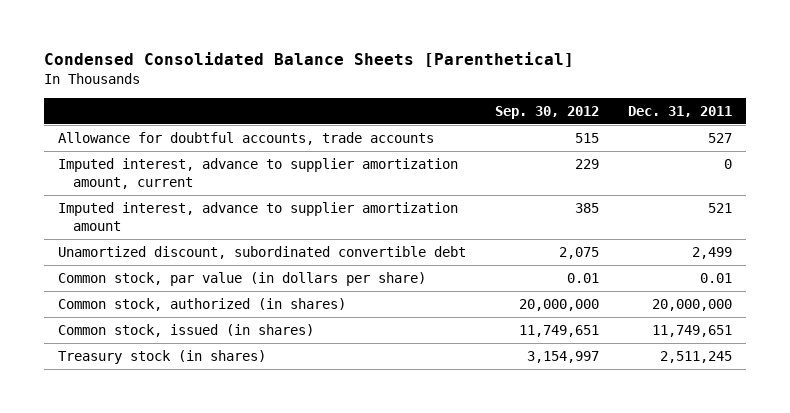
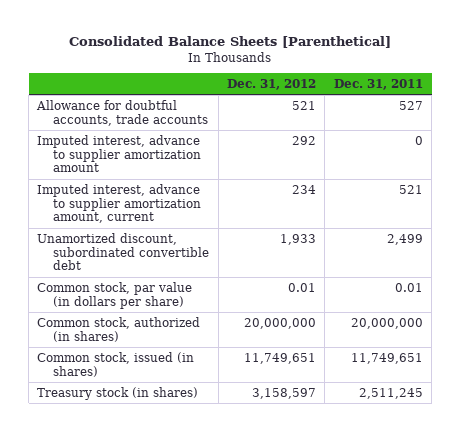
- Condensed Consolidated Balance Sheets [Parenthetical]
+ Consolidated Balance Sheets [Parenthetical]
- | Sep. 30, 2012 | Dec. 31, 2011
+ | Dec. 31, 2012 | Dec. 31, 2011
- Imputed interest, advance to supplier amortization amount, current | 229 | 0
- Imputed interest, advance to supplier amortization amount | 385 | 521
+ Imputed interest, advance to supplier amortization amount | 292 | 0
+ Imputed interest, advance to supplier amortization amount, current | 234 | 521

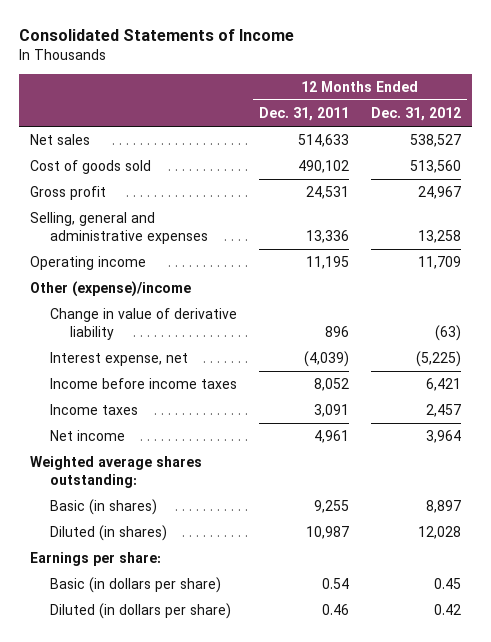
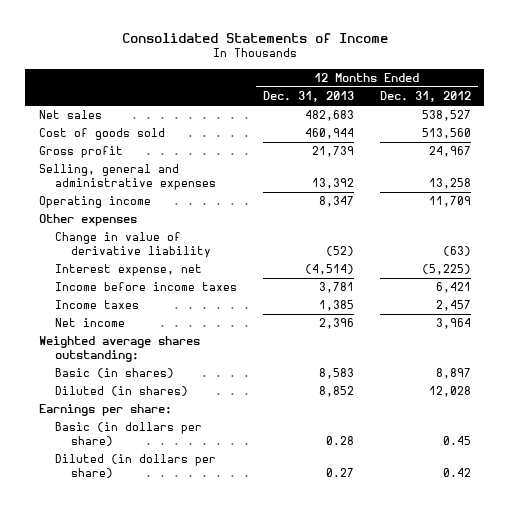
- | 12 Months Ended Dec. 31, 2011 | 12 Months Ended Dec. 31, 2012
+ | 12 Months Ended Dec. 31, 2013 | 12 Months Ended Dec. 31, 2012
- Other (expense)/income
+ Other expenses

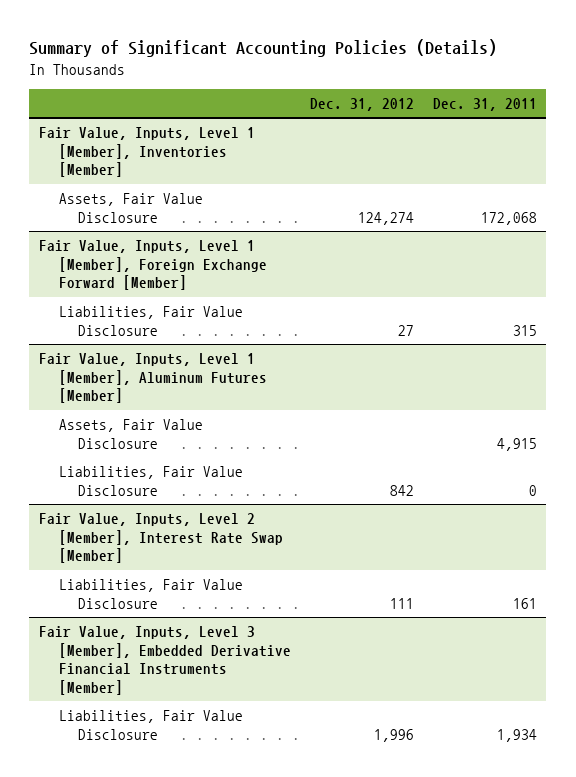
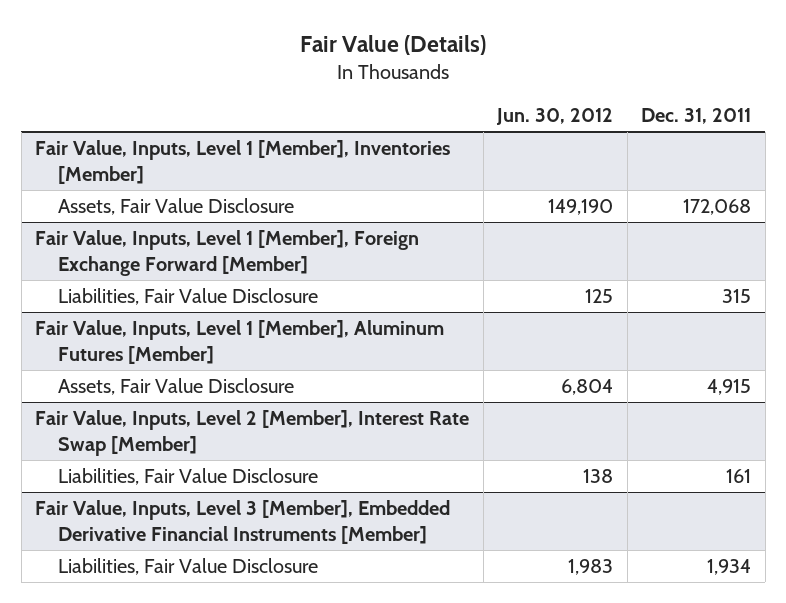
- Summary of Significant Accounting Policies (Details)
+ Fair Value (Details)
- | Dec. 31, 2012 | Dec. 31, 2011
+ | Jun. 30, 2012 | Dec. 31, 2011
@ Fair Value, Inputs, Level 1 [Member], Aluminum Futures [Member]
- Liabilities, Fair Value Disclosure | 842 | 0

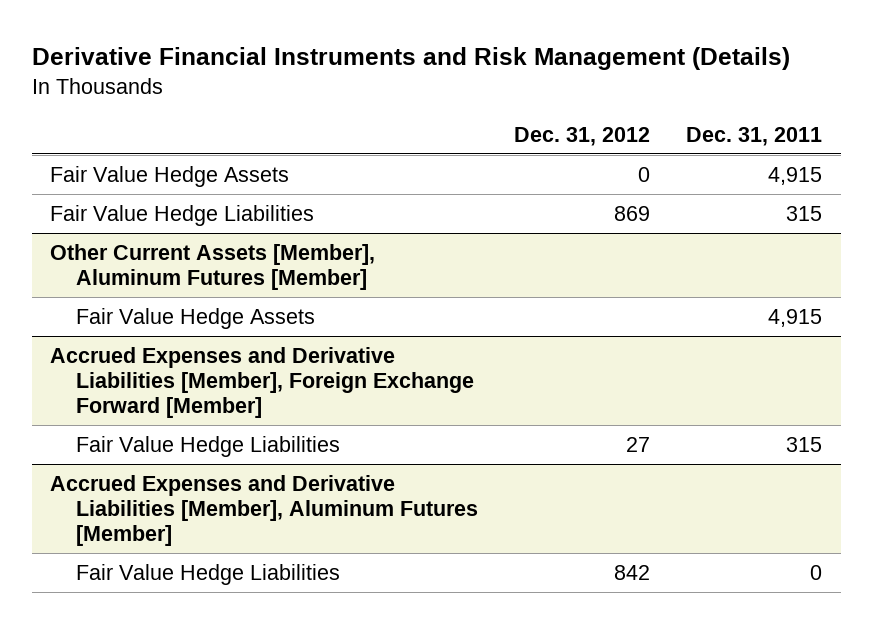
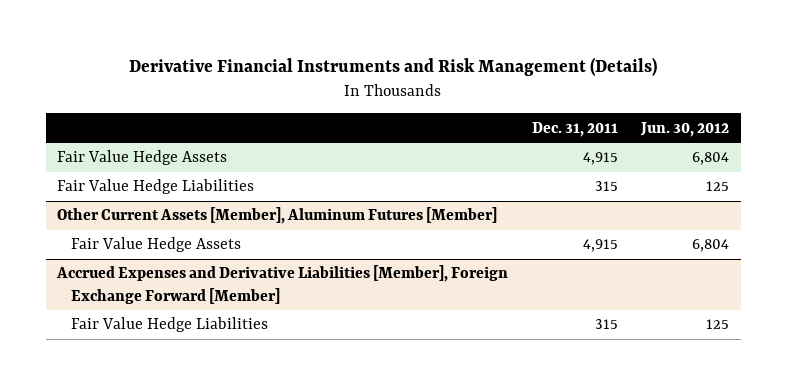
- | Dec. 31, 2012 | Dec. 31, 2011
+ | Dec. 31, 2011 | Jun. 30, 2012
- Accrued Expenses and Derivative Liabilities [Member], Aluminum Futures [Member]
- Fair Value Hedge Liabilities | 842 | 0

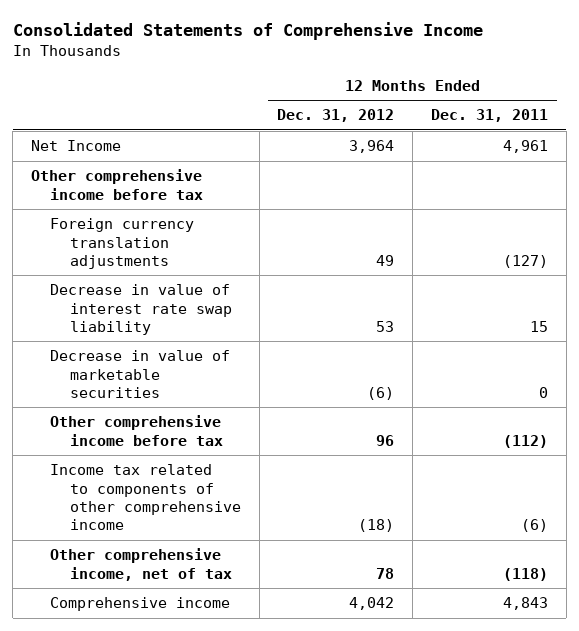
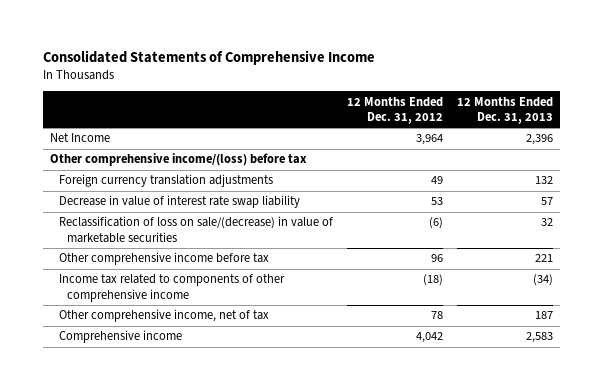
- | 12 Months Ended Dec. 31, 2012 | 12 Months Ended Dec. 31, 2011
+ | 12 Months Ended Dec. 31, 2012 | 12 Months Ended Dec. 31, 2013
- Other comprehensive income before tax
+ Other comprehensive income/(loss) before tax
- Decrease in value of marketable securities | (6) | 0
+ Reclassification of loss on sale/(decrease) in value of marketable securities | (6) | 32

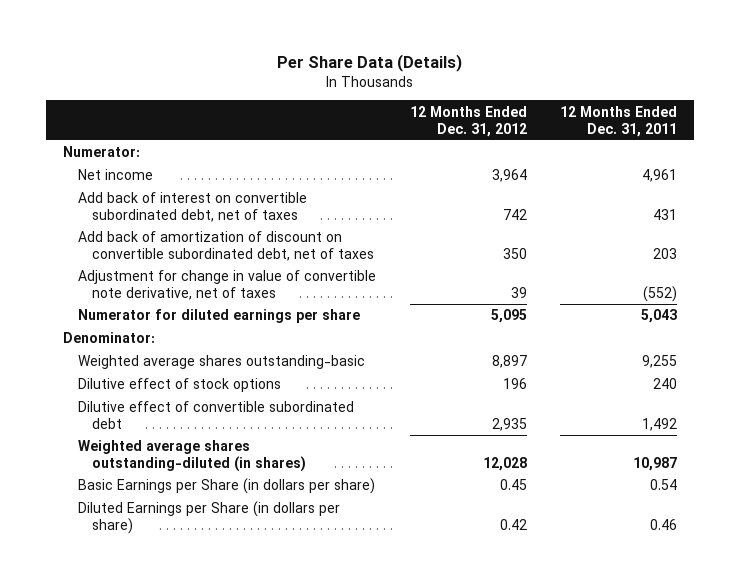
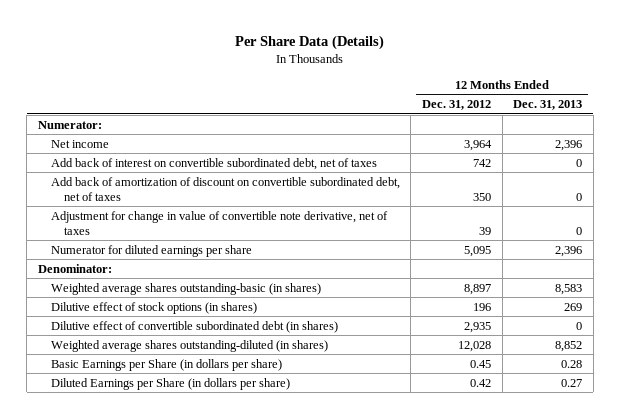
- | 12 Months Ended Dec. 31, 2012 | 12 Months Ended Dec. 31, 2011
+ | 12 Months Ended Dec. 31, 2012 | 12 Months Ended Dec. 31, 2013
- Weighted average shares outstanding-basic | 8,897 | 9,255
- Dilutive effect of stock options | 196 | 240
- Dilutive effect of convertible subordinated debt | 2,935 | 1,492
+ Weighted average shares outstanding-basic (in shares) | 8,897 | 8,583
+ Dilutive effect of stock options (in shares) | 196 | 269
+ Dilutive effect of convertible subordinated debt (in shares) | 2,935 | 0

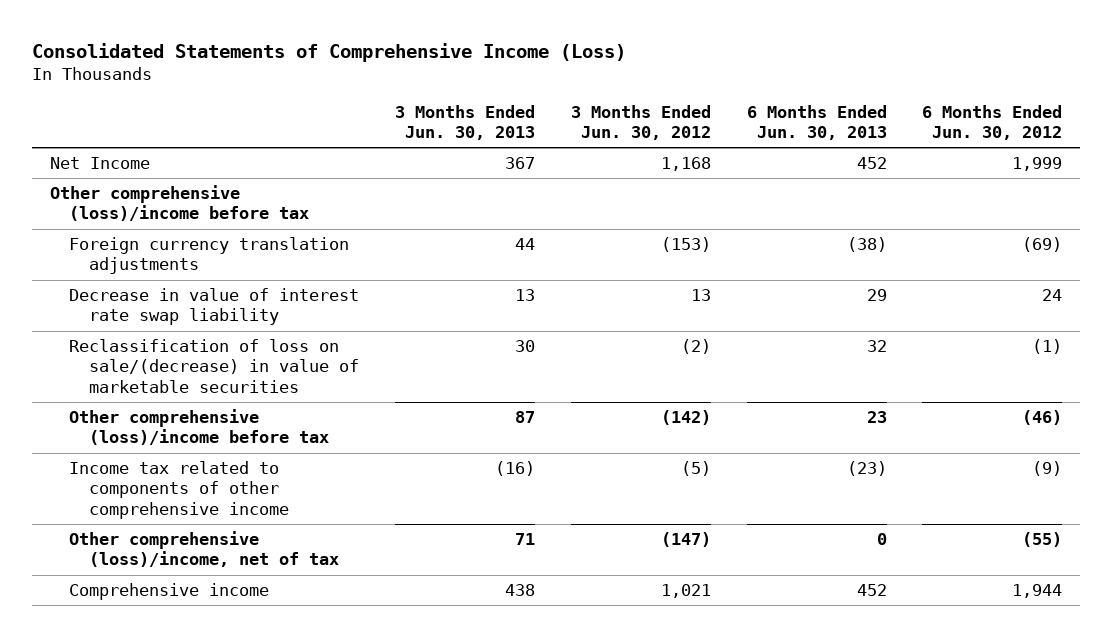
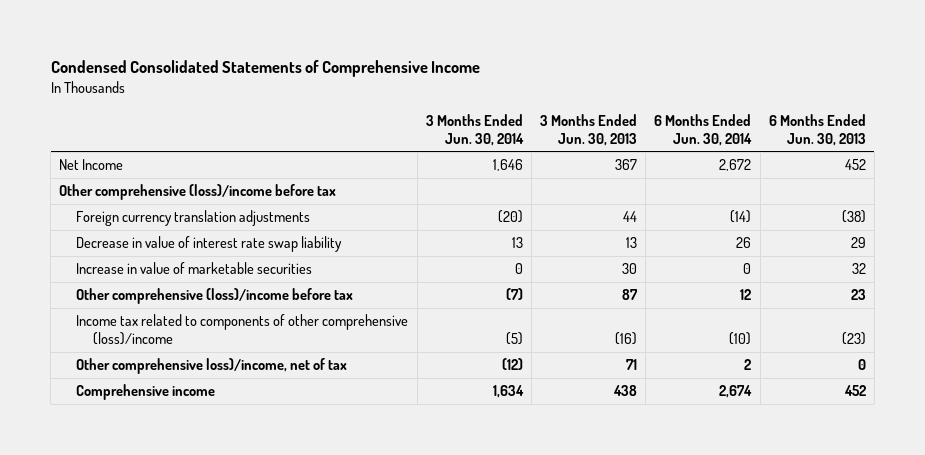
- Consolidated Statements of Comprehensive Income (Loss)
+ Condensed Consolidated Statements of Comprehensive Income
- | 3 Months Ended Jun. 30, 2013 | 3 Months Ended Jun. 30, 2012 | 6 Months Ended Jun. 30, 2013 | 6 Months Ended Jun. 30, 2012
+ | 3 Months Ended Jun. 30, 2014 | 3 Months Ended Jun. 30, 2013 | 6 Months Ended Jun. 30, 2014 | 6 Months Ended Jun. 30, 2013
- Reclassification of loss on sale/(decrease) in value of marketable securities | 30 | (2) | 32 | (1)
+ Increase in value of marketable securities | 0 | 30 | 0 | 32
- Income tax related to components of other comprehensive income | (16) | (5) | (23) | (9)
- Other comprehensive (loss)/income, net of tax | 71 | (147) | 0 | (55)
+ Income tax related to components of other comprehensive (loss)/income | (5) | (16) | (10) | (23)
+ Other comprehensive loss)/income, net of tax | (12) | 71 | 2 | 0

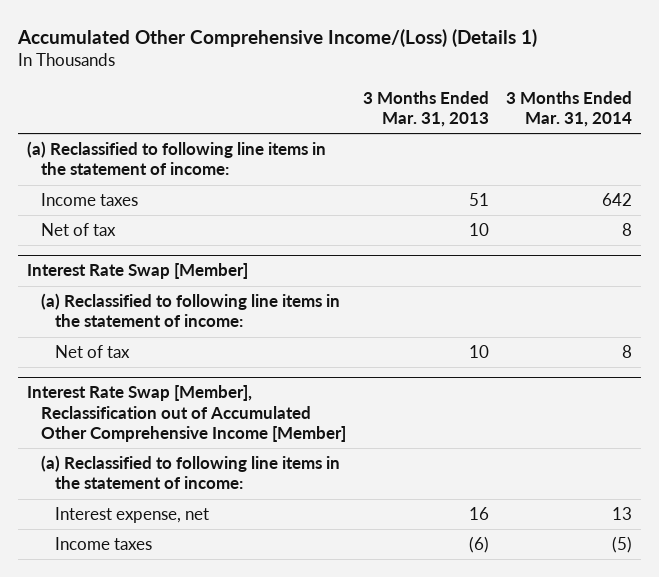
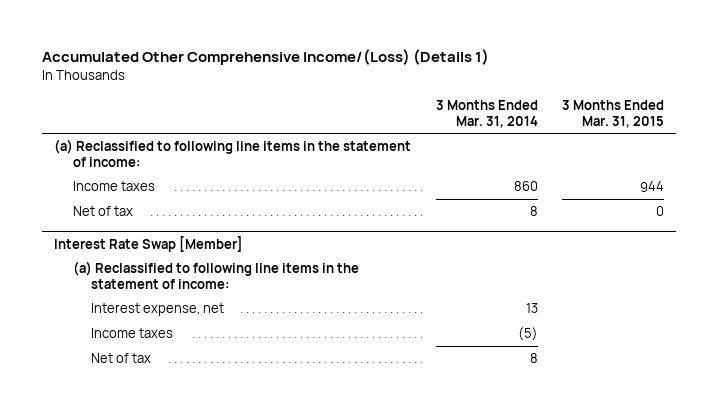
- | 3 Months Ended Mar. 31, 2013 | 3 Months Ended Mar. 31, 2014
+ | 3 Months Ended Mar. 31, 2014 | 3 Months Ended Mar. 31, 2015
- Income taxes | 51 | 642
+ Income taxes | 860 | 944
- Interest Rate Swap [Member], Reclassification out of Accumulated Other Comprehensive Income [Member]
- (a) Reclassified to following line items in the statement of income:
@ Interest Rate Swap [Member]
moved down: Net of tax | 8 |

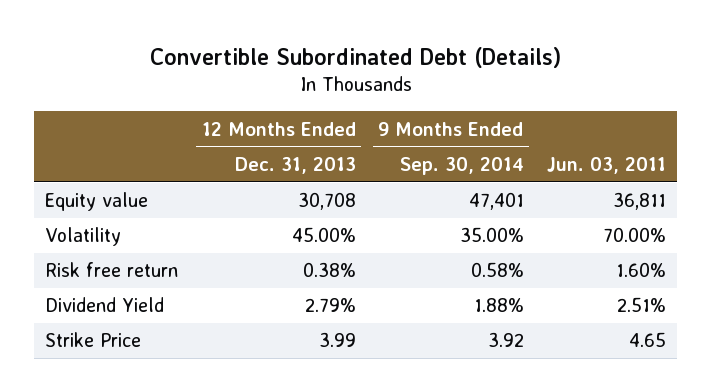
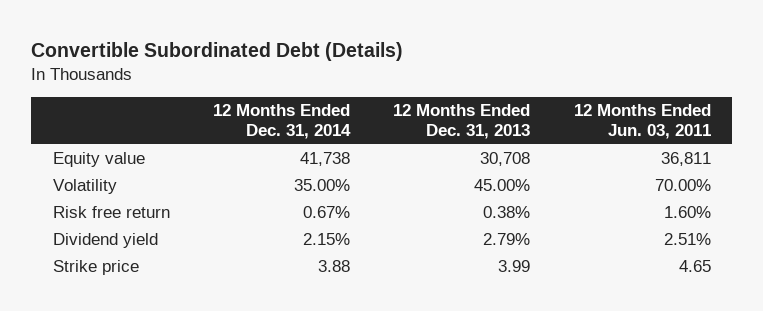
- | 12 Months Ended Dec. 31, 2013 | 9 Months Ended Sep. 30, 2014 | Jun. 03, 2011
+ | 12 Months Ended Dec. 31, 2014 | 12 Months Ended Dec. 31, 2013 | 12 Months Ended Jun. 03, 2011
- Dividend Yield | 2.79% | 1.88% | 2.51%
- Strike Price | 3.99 | 3.92 | 4.65
+ Dividend yield | 2.15% | 2.79% | 2.51%
+ Strike price | 3.88 | 3.99 | 4.65

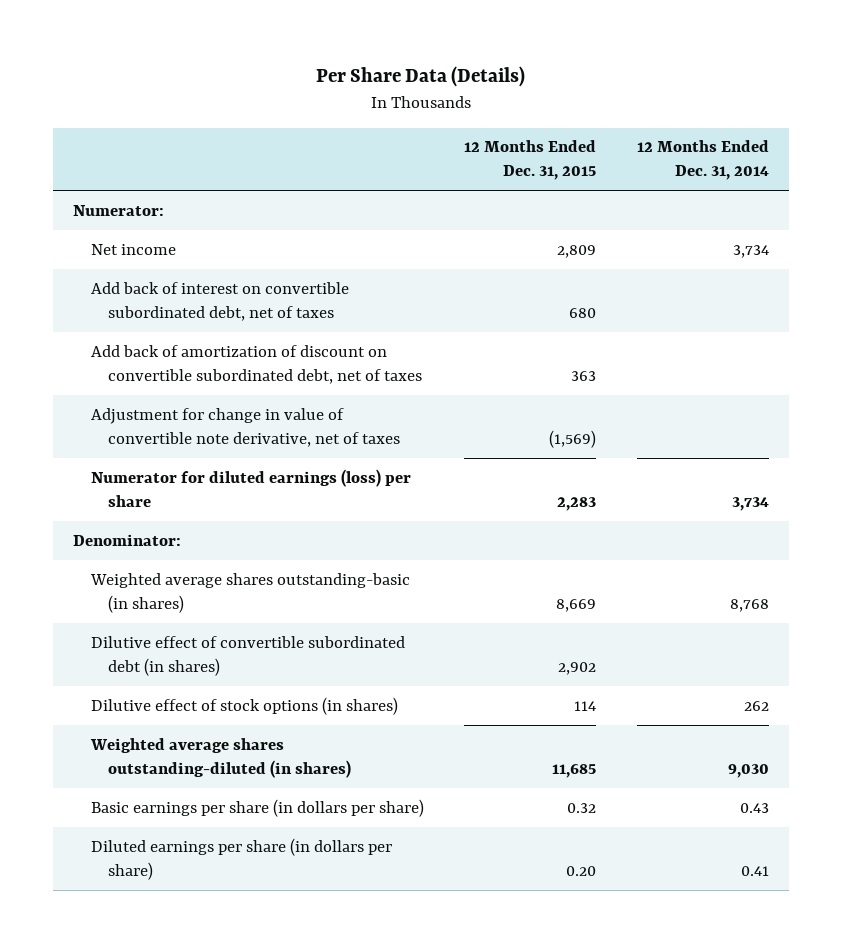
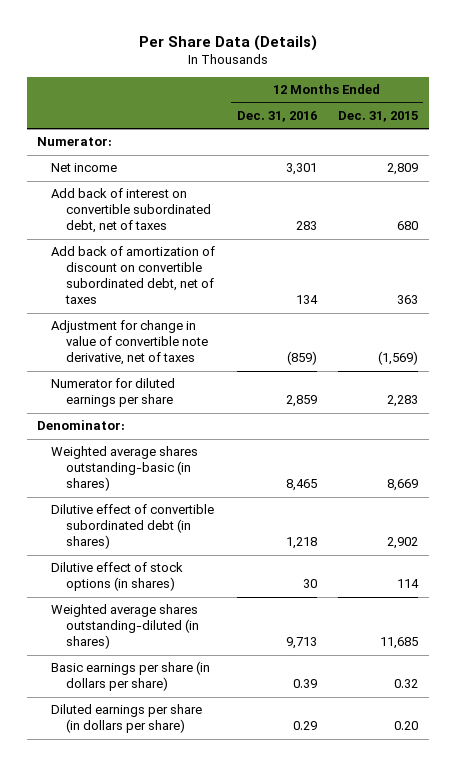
- | 12 Months Ended Dec. 31, 2015 | 12 Months Ended Dec. 31, 2014
+ | 12 Months Ended Dec. 31, 2016 | 12 Months Ended Dec. 31, 2015
- Numerator for diluted earnings (loss) per share | 2,283 | 3,734
+ Numerator for diluted earnings per share | 2,859 | 2,283

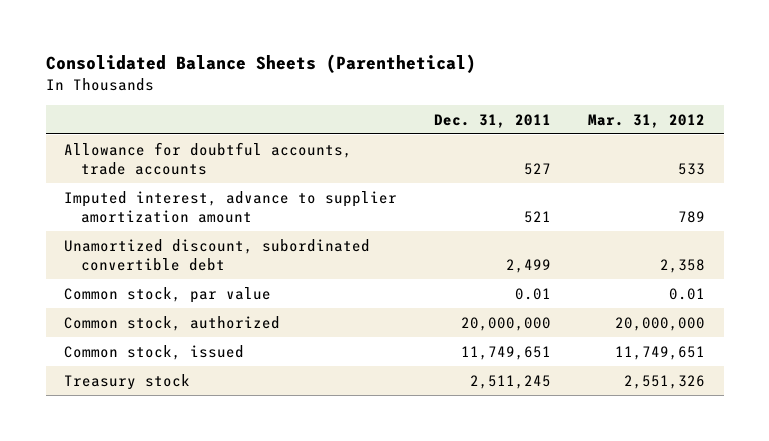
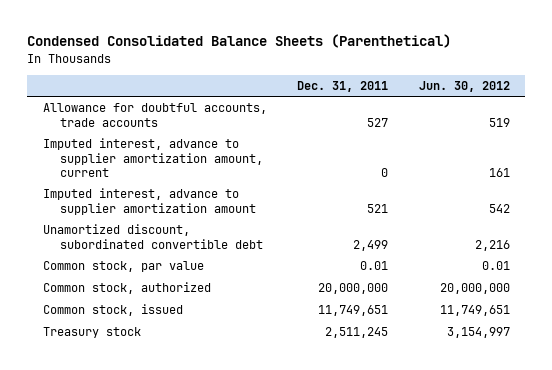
- Consolidated Balance Sheets (Parenthetical)
+ Condensed Consolidated Balance Sheets (Parenthetical)
- | Dec. 31, 2011 | Mar. 31, 2012
+ | Dec. 31, 2011 | Jun. 30, 2012
+ Imputed interest, advance to supplier amortization amount, current | 0 | 161

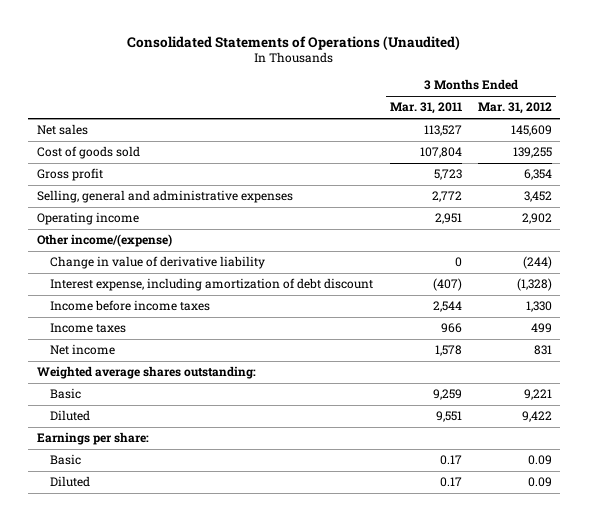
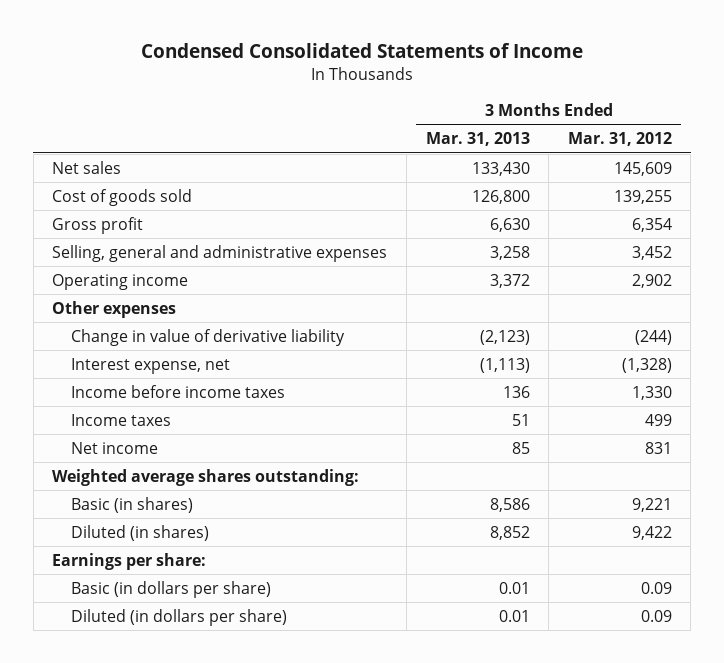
- Consolidated Statements of Operations (Unaudited)
+ Condensed Consolidated Statements of Income
- | 3 Months Ended Mar. 31, 2011 | 3 Months Ended Mar. 31, 2012
+ | 3 Months Ended Mar. 31, 2013 | 3 Months Ended Mar. 31, 2012
- Other income/(expense)
+ Other expenses
- Interest expense, including amortization of debt discount | (407) | (1,328)
+ Interest expense, net | (1,113) | (1,328)
- Basic | 9,259 | 9,221
- Diluted | 9,551 | 9,422
+ Basic (in shares) | 8,586 | 9,221
+ Diluted (in shares) | 8,852 | 9,422
- Basic | 0.17 | 0.09
- Diluted | 0.17 | 0.09
+ Basic (in dollars per share) | 0.01 | 0.09
+ Diluted (in dollars per share) | 0.01 | 0.09

